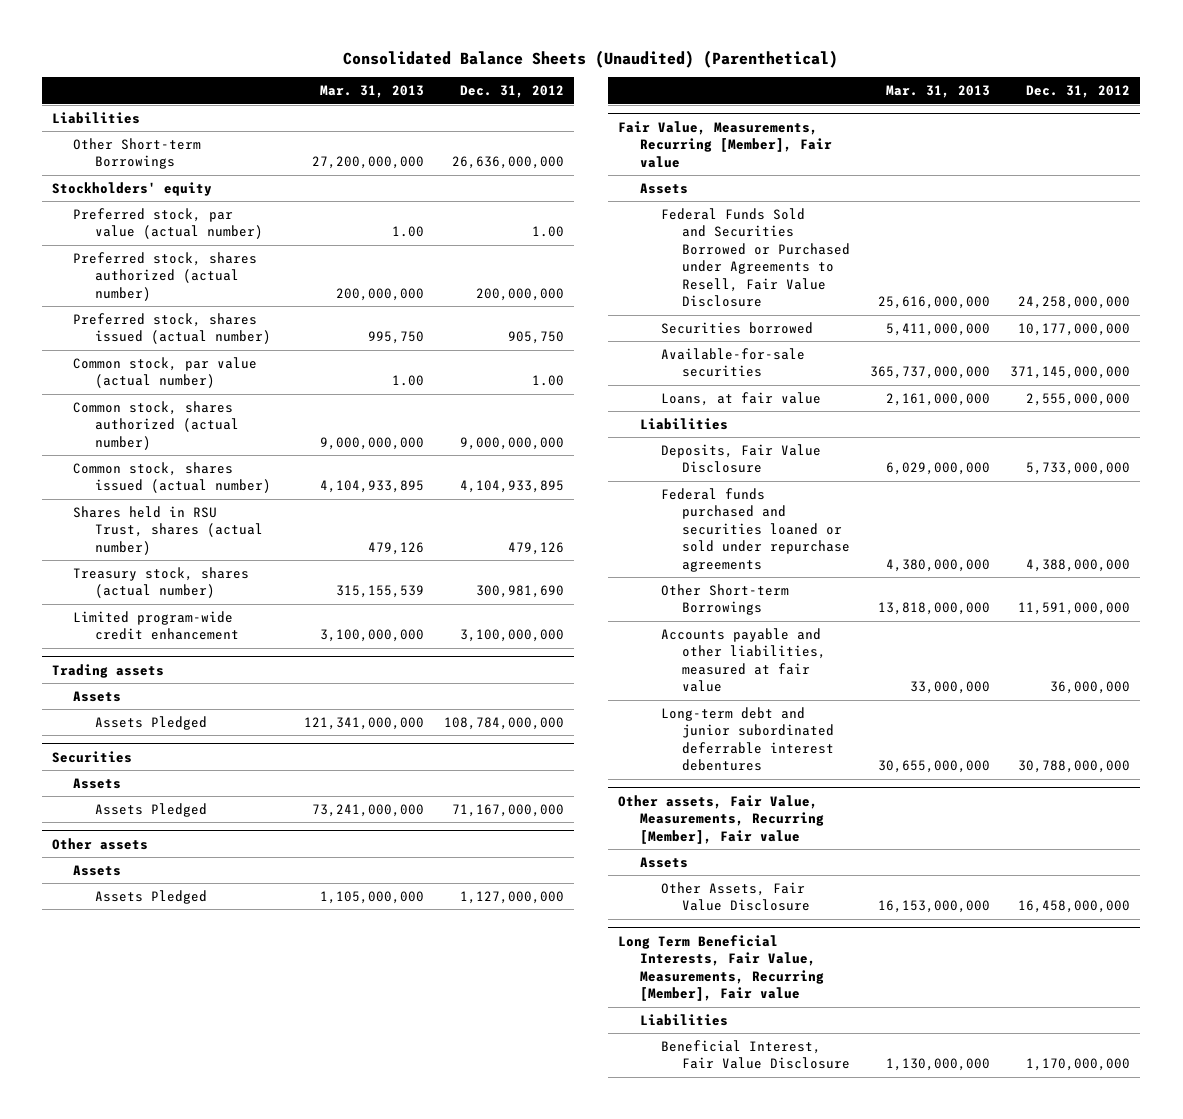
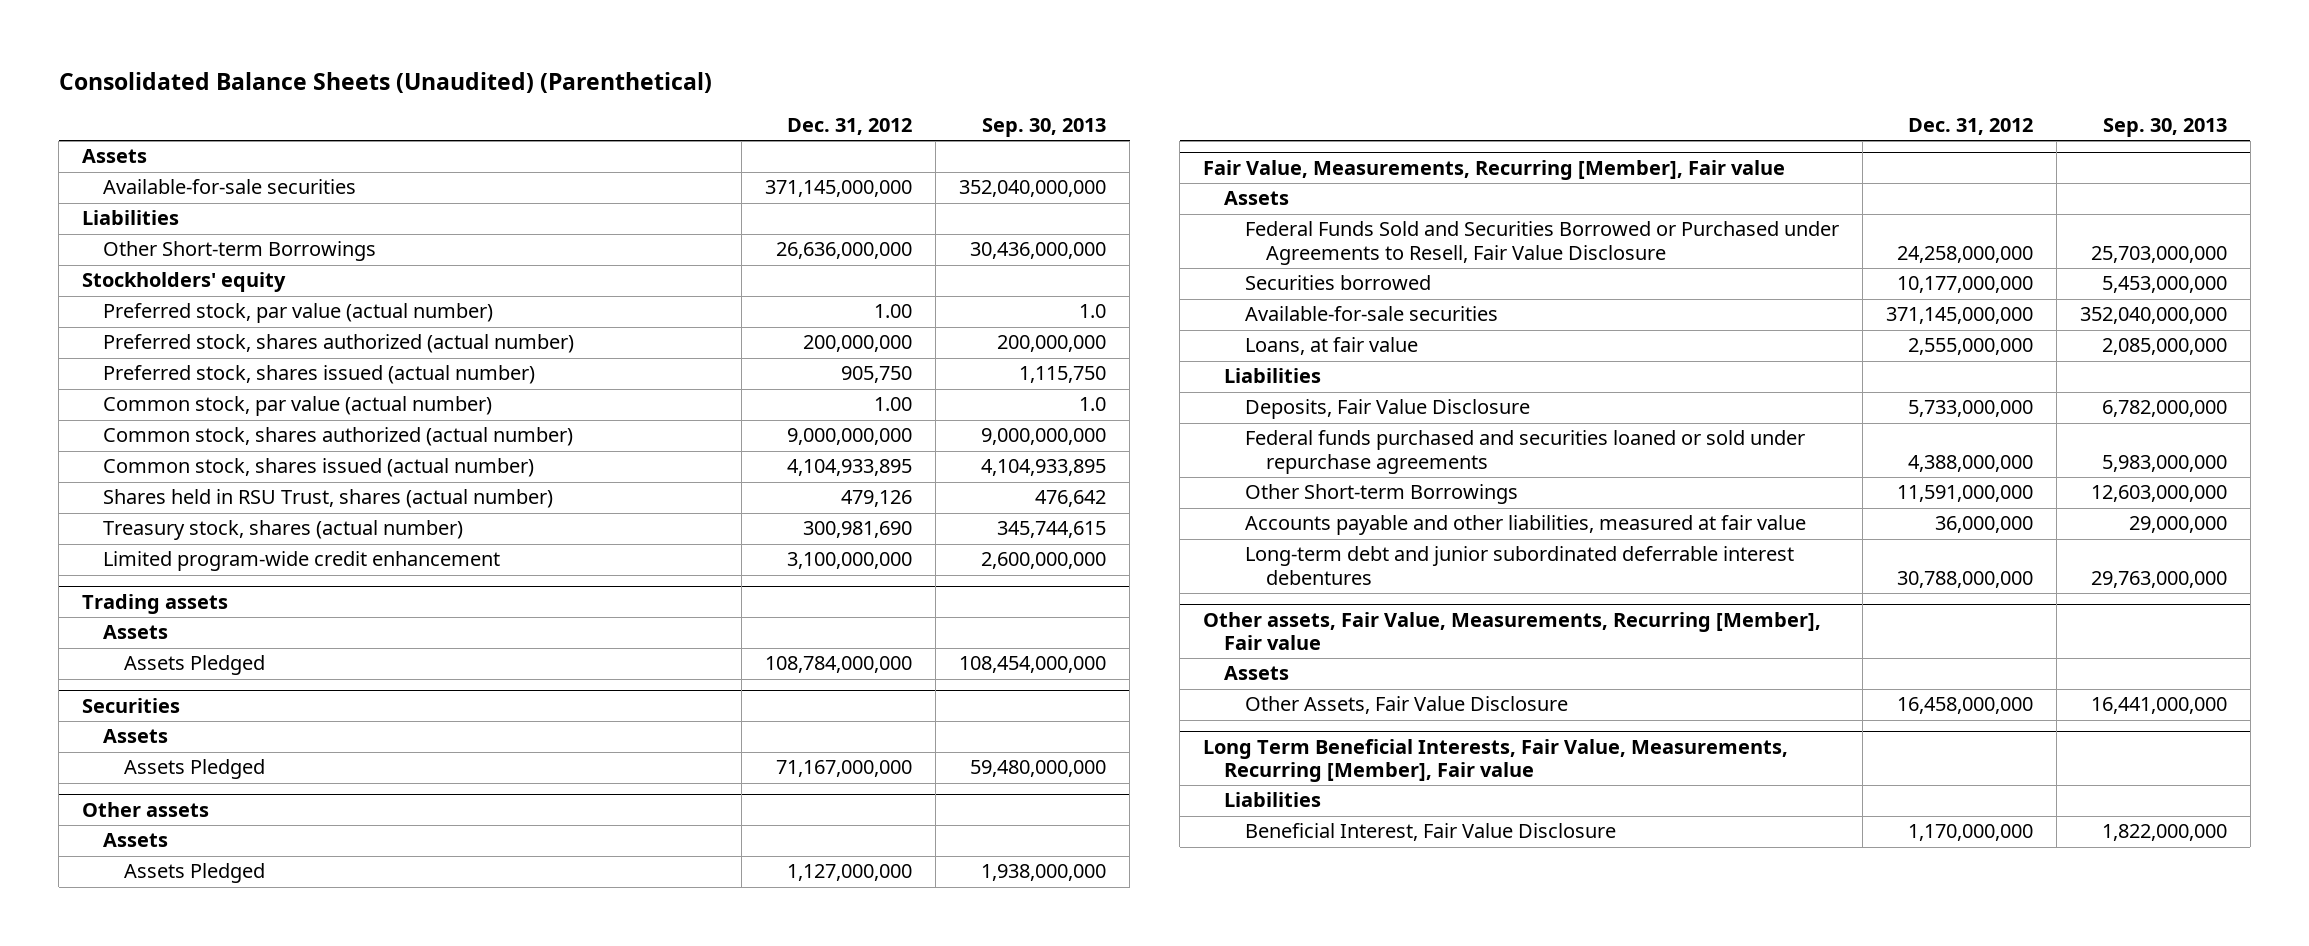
- | Mar. 31, 2013 | Dec. 31, 2012
+ | Dec. 31, 2012 | Sep. 30, 2013
+ Assets
+ Available-for-sale securities | 371,145,000,000 | 352,040,000,000

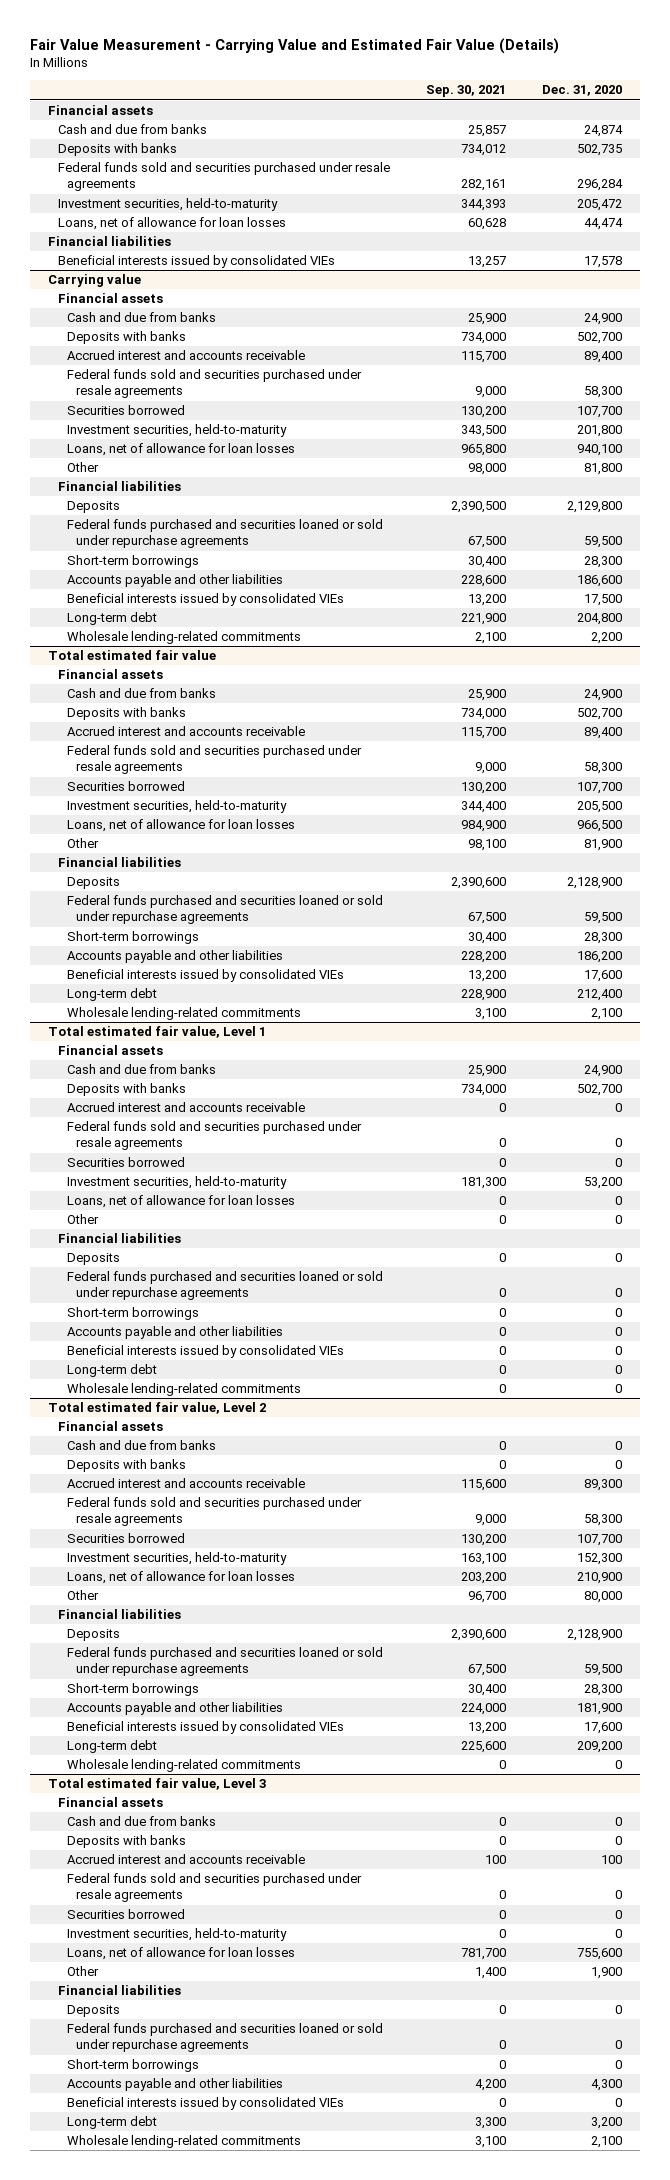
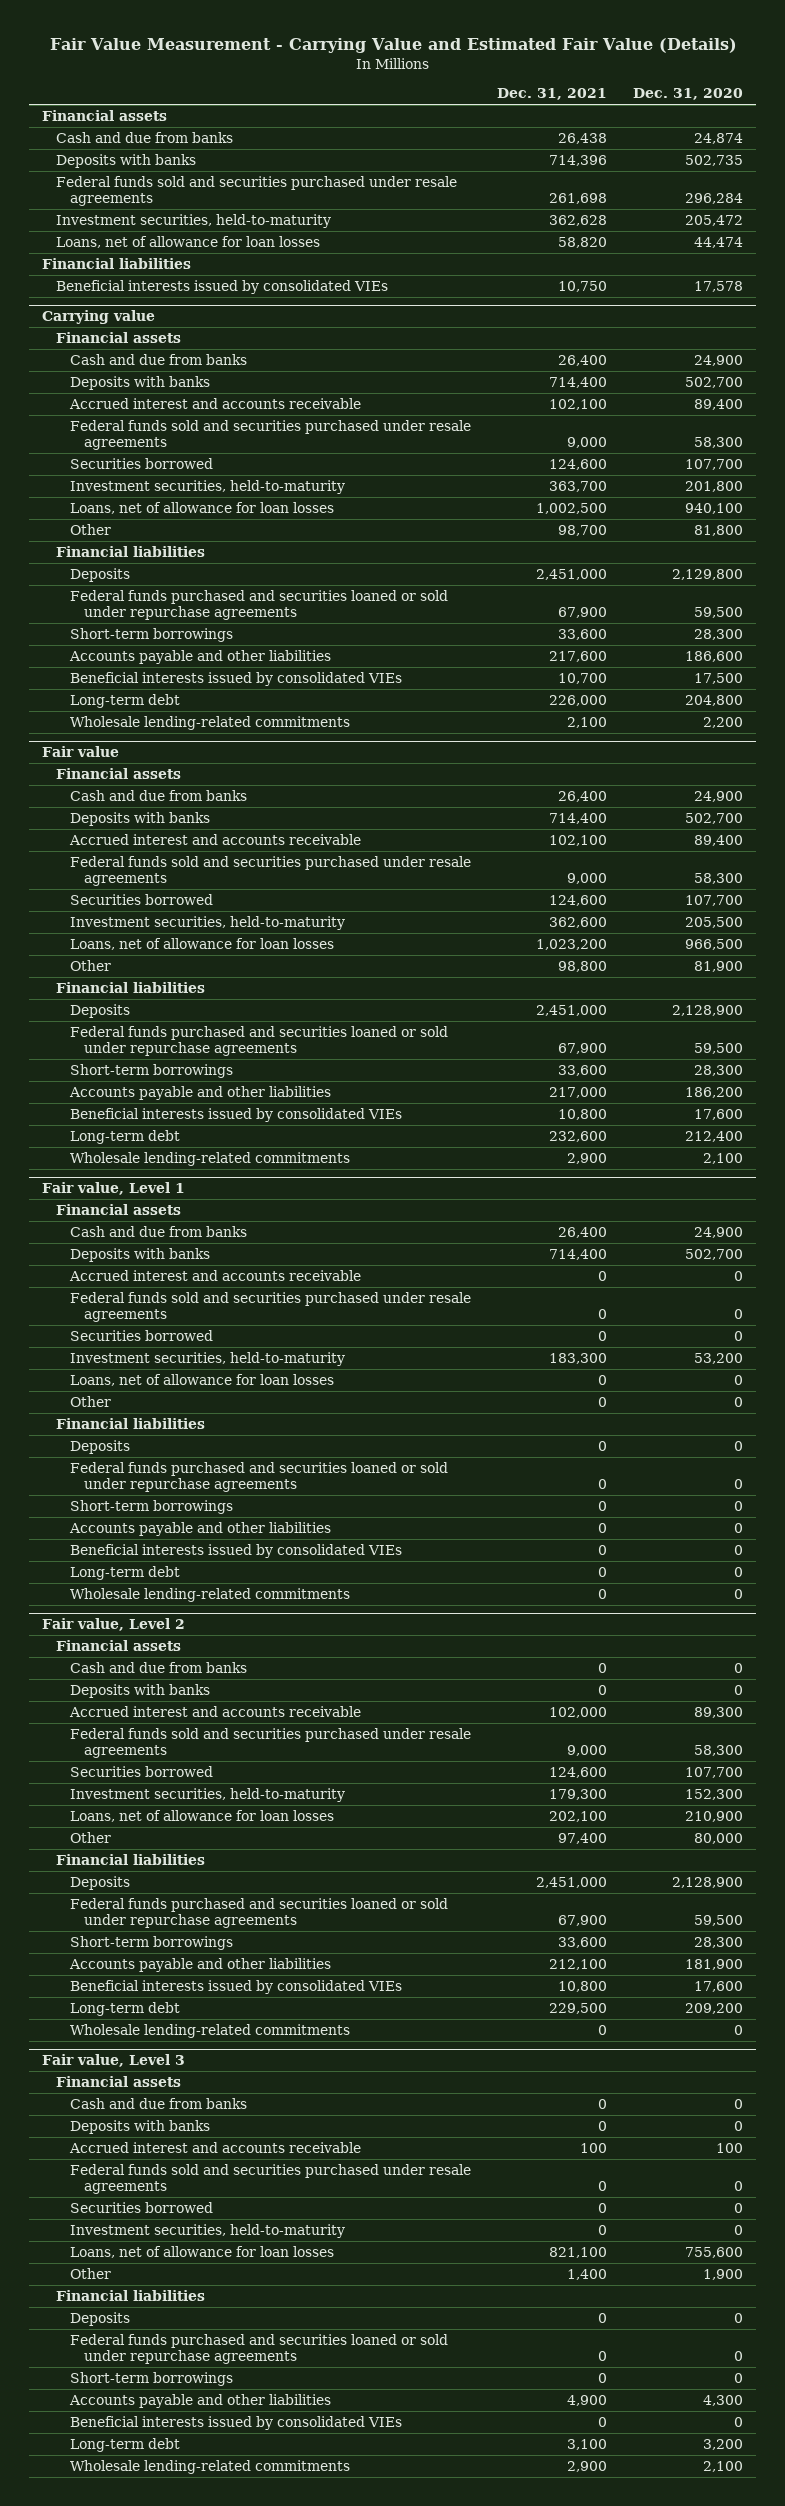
- | Sep. 30, 2021 | Dec. 31, 2020
+ | Dec. 31, 2021 | Dec. 31, 2020
- Total estimated fair value
+ Fair value
- Total estimated fair value, Level 1
+ Fair value, Level 1
- Total estimated fair value, Level 2
+ Fair value, Level 2
- Total estimated fair value, Level 3
+ Fair value, Level 3

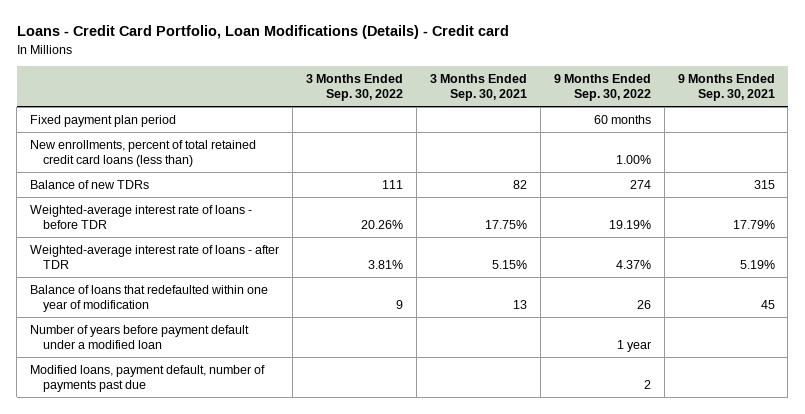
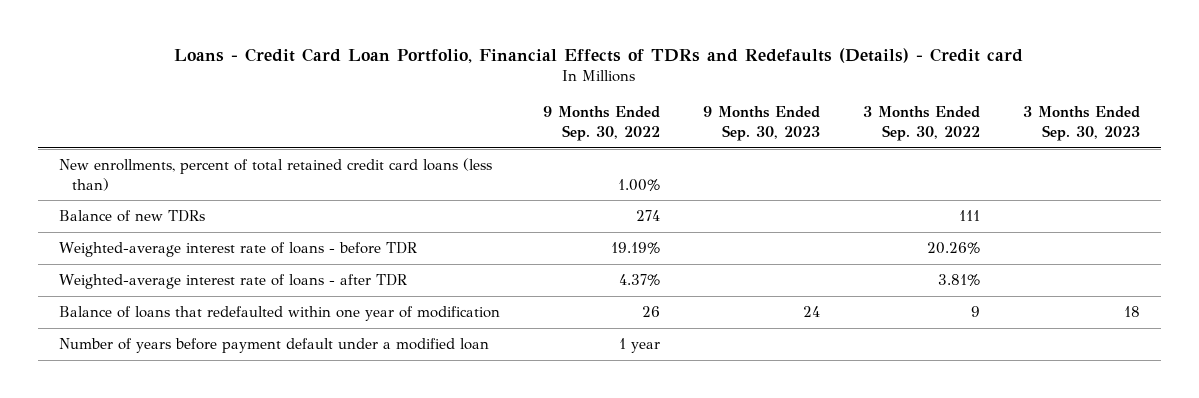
- Loans - Credit Card Portfolio, Loan Modifications (Details) - Credit card
+ Loans - Credit Card Loan Portfolio, Financial Effects of TDRs and Redefaults (Details) - Credit card
- | 3 Months Ended Sep. 30, 2022 | 3 Months Ended Sep. 30, 2021 | 9 Months Ended Sep. 30, 2022 | 9 Months Ended Sep. 30, 2021
+ | 9 Months Ended Sep. 30, 2022 | 9 Months Ended Sep. 30, 2023 | 3 Months Ended Sep. 30, 2022 | 3 Months Ended Sep. 30, 2023
- Fixed payment plan period | | | 60 months |
- Modified loans, payment default, number of payments past due | | | 2 |

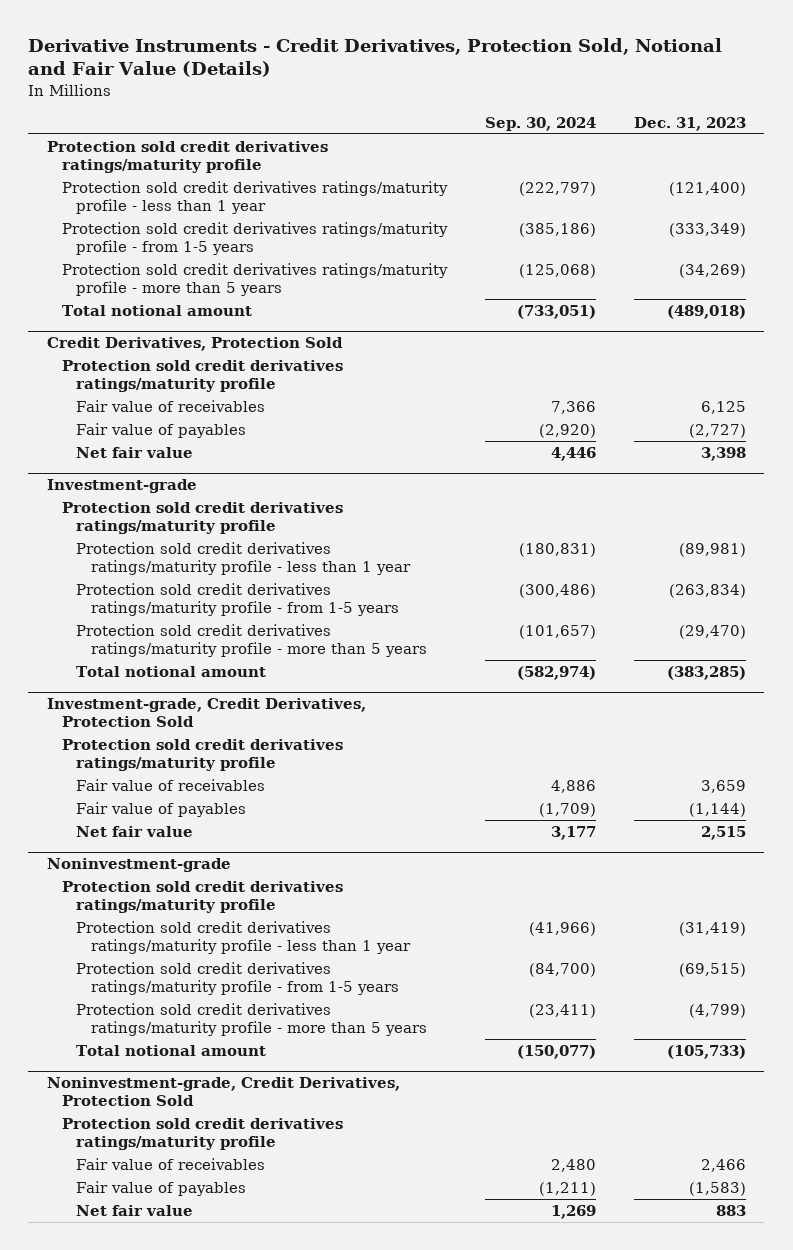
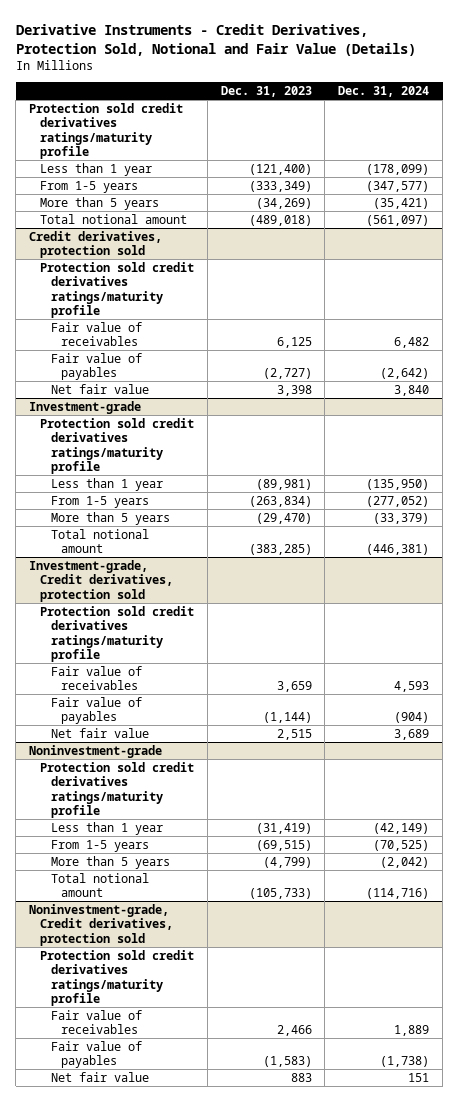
- | Sep. 30, 2024 | Dec. 31, 2023
+ | Dec. 31, 2023 | Dec. 31, 2024
- Protection sold credit derivatives ratings/maturity profile - less than 1 year | (222,797) | (121,400)
- Protection sold credit derivatives ratings/maturity profile - from 1-5 years | (385,186) | (333,349)
- Protection sold credit derivatives ratings/maturity profile - more than 5 years | (125,068) | (34,269)
+ Less than 1 year | (121,400) | (178,099)
+ From 1-5 years | (333,349) | (347,577)
+ More than 5 years | (34,269) | (35,421)
- Credit Derivatives, Protection Sold
+ Credit derivatives, protection sold
@ Investment-grade
- Protection sold credit derivatives ratings/maturity profile - less than 1 year | (180,831) | (89,981)
- Protection sold credit derivatives ratings/maturity profile - from 1-5 years | (300,486) | (263,834)
- Protection sold credit derivatives ratings/maturity profile - more than 5 years | (101,657) | (29,470)
+ Less than 1 year | (89,981) | (135,950)
+ From 1-5 years | (263,834) | (277,052)
+ More than 5 years | (29,470) | (33,379)
- Investment-grade, Credit Derivatives, Protection Sold
+ Investment-grade, Credit derivatives, protection sold
@ Noninvestment-grade
- Protection sold credit derivatives ratings/maturity profile - less than 1 year | (41,966) | (31,419)
- Protection sold credit derivatives ratings/maturity profile - from 1-5 years | (84,700) | (69,515)
- Protection sold credit derivatives ratings/maturity profile - more than 5 years | (23,411) | (4,799)
+ Less than 1 year | (31,419) | (42,149)
+ From 1-5 years | (69,515) | (70,525)
+ More than 5 years | (4,799) | (2,042)
- Noninvestment-grade, Credit Derivatives, Protection Sold
+ Noninvestment-grade, Credit derivatives, protection sold

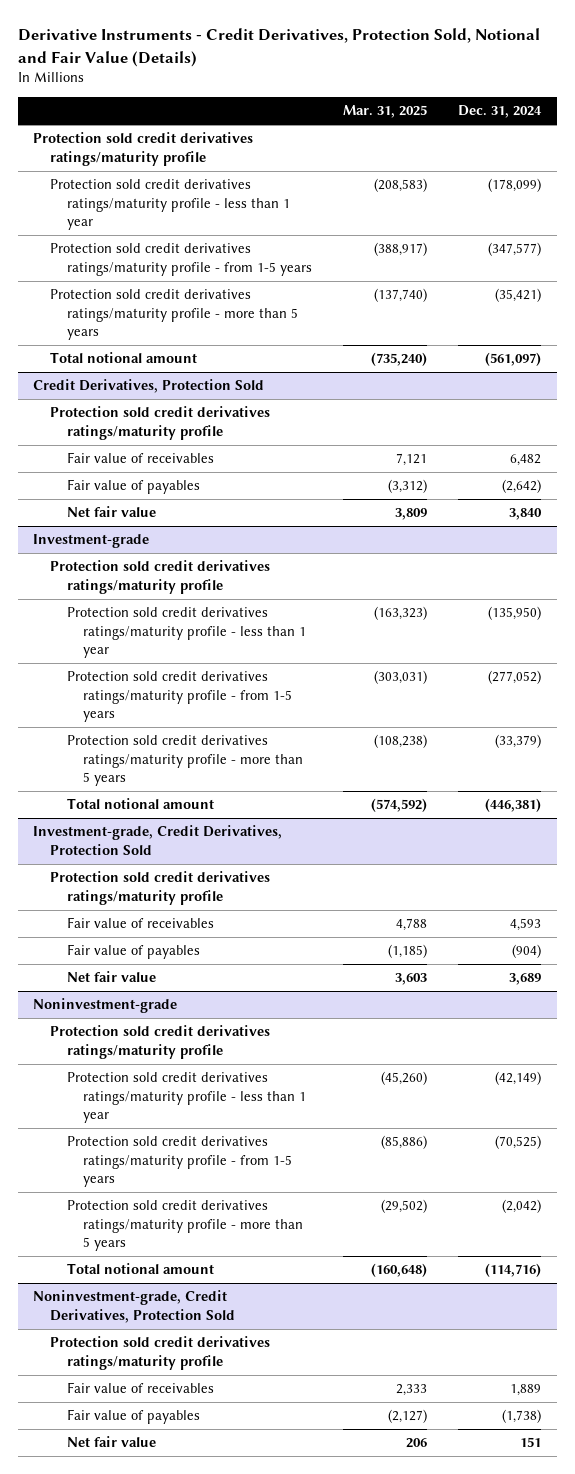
- | Dec. 31, 2023 | Dec. 31, 2024
+ | Mar. 31, 2025 | Dec. 31, 2024
- Less than 1 year | (121,400) | (178,099)
- From 1-5 years | (333,349) | (347,577)
- More than 5 years | (34,269) | (35,421)
+ Protection sold credit derivatives ratings/maturity profile - less than 1 year | (208,583) | (178,099)
+ Protection sold credit derivatives ratings/maturity profile - from 1-5 years | (388,917) | (347,577)
+ Protection sold credit derivatives ratings/maturity profile - more than 5 years | (137,740) | (35,421)
- Credit derivatives, protection sold
+ Credit Derivatives, Protection Sold
@ Investment-grade
- Less than 1 year | (89,981) | (135,950)
- From 1-5 years | (263,834) | (277,052)
- More than 5 years | (29,470) | (33,379)
+ Protection sold credit derivatives ratings/maturity profile - less than 1 year | (163,323) | (135,950)
+ Protection sold credit derivatives ratings/maturity profile - from 1-5 years | (303,031) | (277,052)
+ Protection sold credit derivatives ratings/maturity profile - more than 5 years | (108,238) | (33,379)
- Investment-grade, Credit derivatives, protection sold
+ Investment-grade, Credit Derivatives, Protection Sold
@ Noninvestment-grade
- Less than 1 year | (31,419) | (42,149)
- From 1-5 years | (69,515) | (70,525)
- More than 5 years | (4,799) | (2,042)
+ Protection sold credit derivatives ratings/maturity profile - less than 1 year | (45,260) | (42,149)
+ Protection sold credit derivatives ratings/maturity profile - from 1-5 years | (85,886) | (70,525)
+ Protection sold credit derivatives ratings/maturity profile - more than 5 years | (29,502) | (2,042)
- Noninvestment-grade, Credit derivatives, protection sold
+ Noninvestment-grade, Credit Derivatives, Protection Sold

